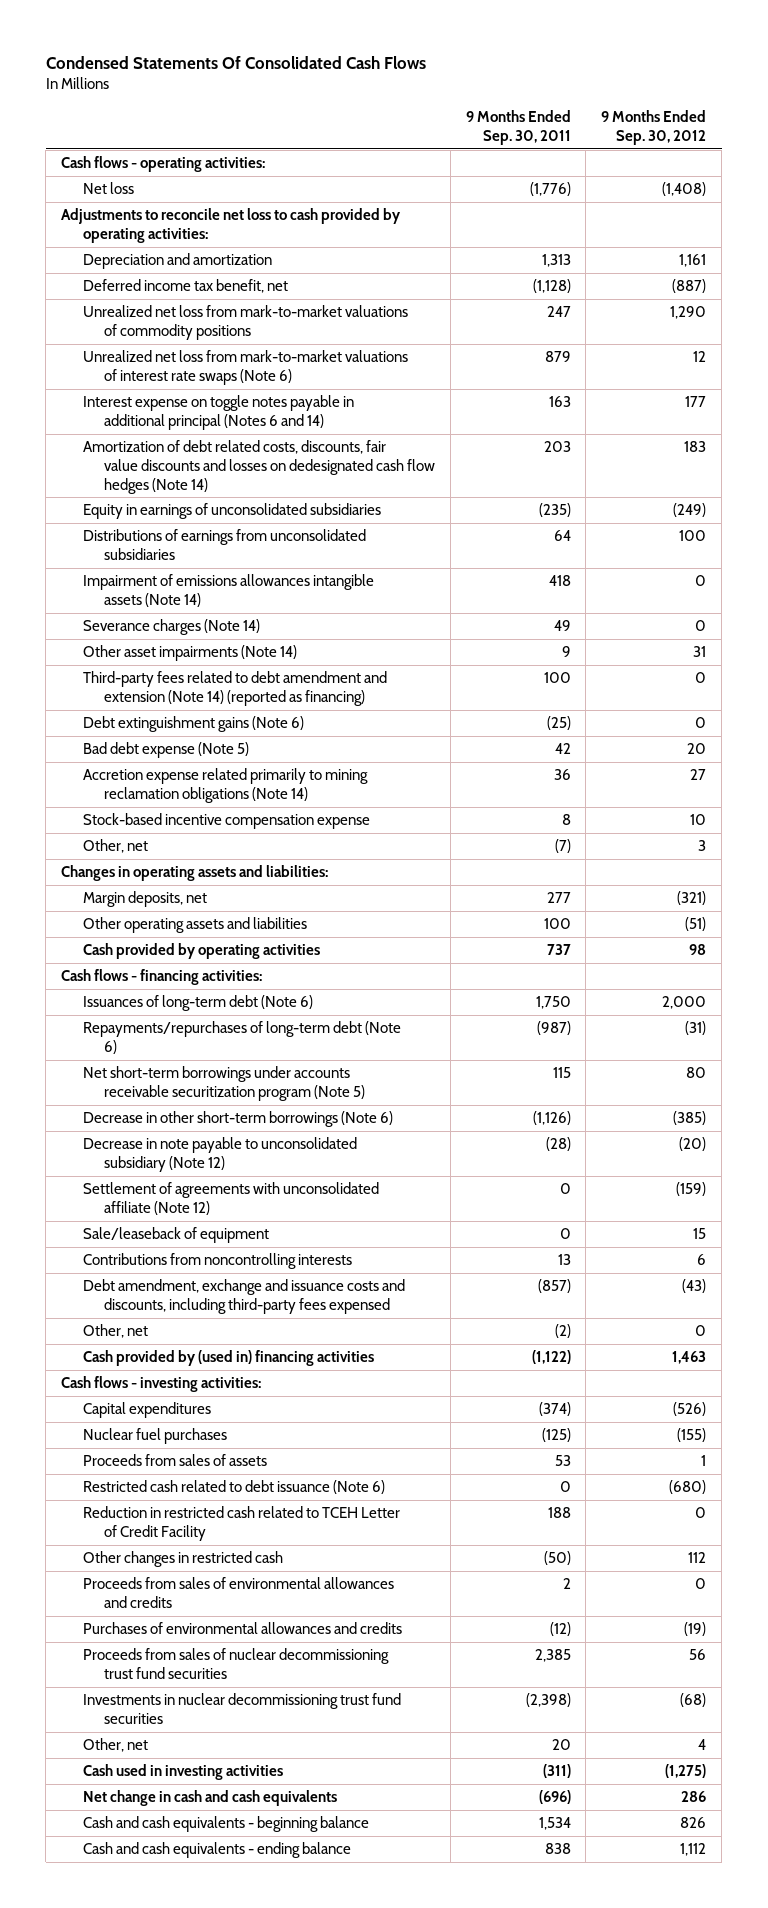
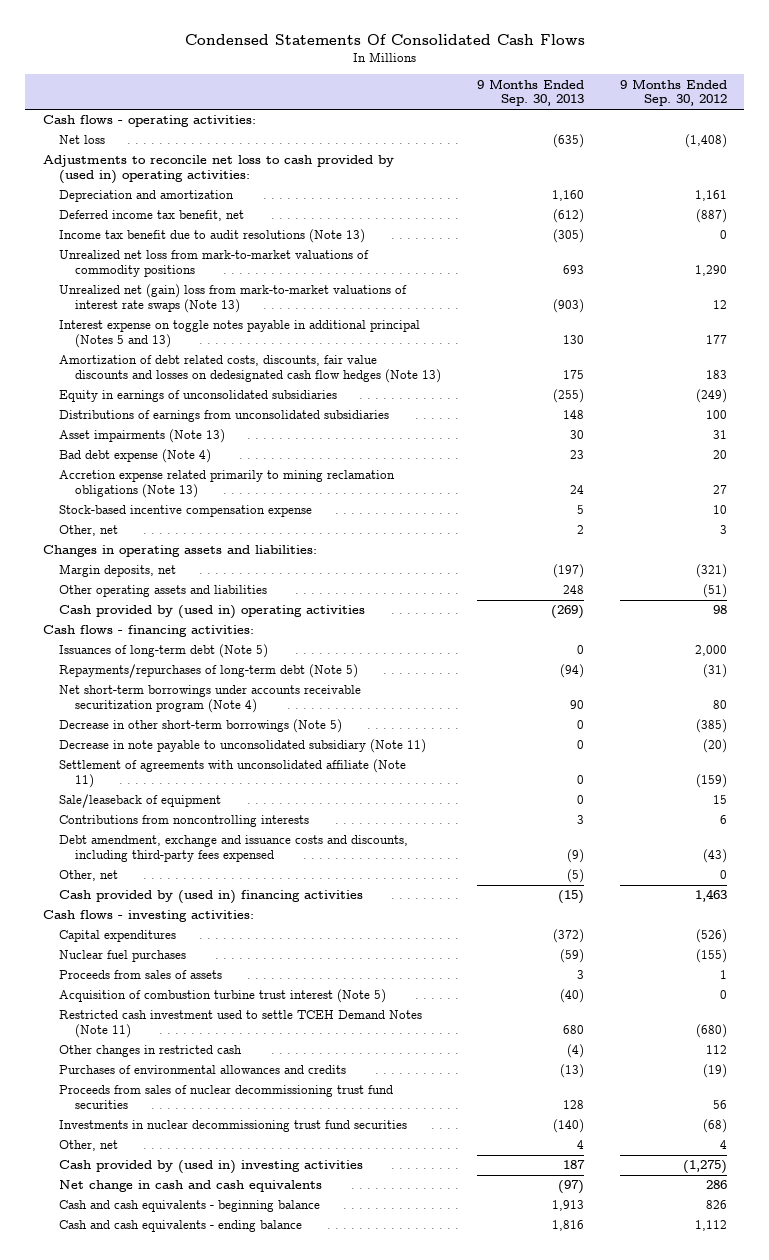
- | 9 Months Ended Sep. 30, 2011 | 9 Months Ended Sep. 30, 2012
+ | 9 Months Ended Sep. 30, 2013 | 9 Months Ended Sep. 30, 2012
- Adjustments to reconcile net loss to cash provided by operating activities:
+ Adjustments to reconcile net loss to cash provided by (used in) operating activities:
+ Income tax benefit due to audit resolutions (Note 13) | (305) | 0
- Unrealized net loss from mark-to-market valuations of interest rate swaps (Note 6) | 879 | 12
- Interest expense on toggle notes payable in additional principal (Notes 6 and 14) | 163 | 177
- Amortization of debt related costs, discounts, fair value discounts and losses on dedesignated cash flow hedges (Note 14) | 203 | 183
+ Unrealized net (gain) loss from mark-to-market valuations of interest rate swaps (Note 13) | (903) | 12
+ Interest expense on toggle notes payable in additional principal (Notes 5 and 13) | 130 | 177
+ Amortization of debt related costs, discounts, fair value discounts and losses on dedesignated cash flow hedges (Note 13) | 175 | 183
- Impairment of emissions allowances intangible assets (Note 14) | 418 | 0
- Severance charges (Note 14) | 49 | 0
- Other asset impairments (Note 14) | 9 | 31
- Third-party fees related to debt amendment and extension (Note 14) (reported as financing) | 100 | 0
- Debt extinguishment gains (Note 6) | (25) | 0
- Bad debt expense (Note 5) | 42 | 20
- Accretion expense related primarily to mining reclamation obligations (Note 14) | 36 | 27
+ Asset impairments (Note 13) | 30 | 31
+ Bad debt expense (Note 4) | 23 | 20
+ Accretion expense related primarily to mining reclamation obligations (Note 13) | 24 | 27
- Cash provided by operating activities | 737 | 98
+ Cash provided by (used in) operating activities | (269) | 98
- Issuances of long-term debt (Note 6) | 1,750 | 2,000
- Repayments/repurchases of long-term debt (Note 6) | (987) | (31)
- Net short-term borrowings under accounts receivable securitization program (Note 5) | 115 | 80
- Decrease in other short-term borrowings (Note 6) | (1,126) | (385)
- Decrease in note payable to unconsolidated subsidiary (Note 12) | (28) | (20)
- Settlement of agreements with unconsolidated affiliate (Note 12) | 0 | (159)
+ Issuances of long-term debt (Note 5) | 0 | 2,000
+ Repayments/repurchases of long-term debt (Note 5) | (94) | (31)
+ Net short-term borrowings under accounts receivable securitization program (Note 4) | 90 | 80
+ Decrease in other short-term borrowings (Note 5) | 0 | (385)
+ Decrease in note payable to unconsolidated subsidiary (Note 11) | 0 | (20)
+ Settlement of agreements with unconsolidated affiliate (Note 11) | 0 | (159)
- Restricted cash related to debt issuance (Note 6) | 0 | (680)
- Reduction in restricted cash related to TCEH Letter of Credit Facility | 188 | 0
+ Acquisition of combustion turbine trust interest (Note 5) | (40) | 0
+ Restricted cash investment used to settle TCEH Demand Notes (Note 11) | 680 | (680)
- Proceeds from sales of environmental allowances and credits | 2 | 0
- Cash used in investing activities | (311) | (1,275)
+ Cash provided by (used in) investing activities | 187 | (1,275)

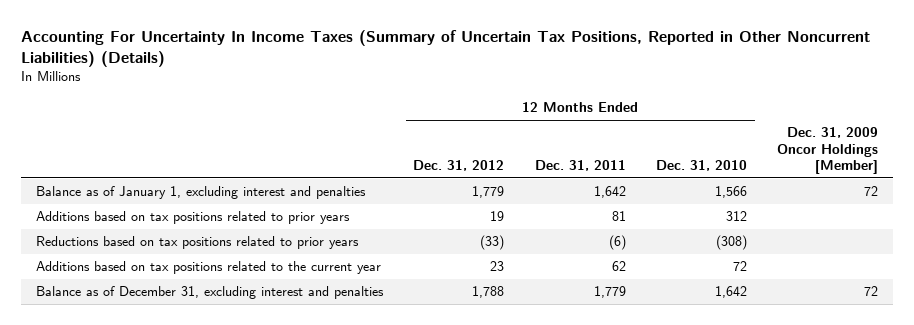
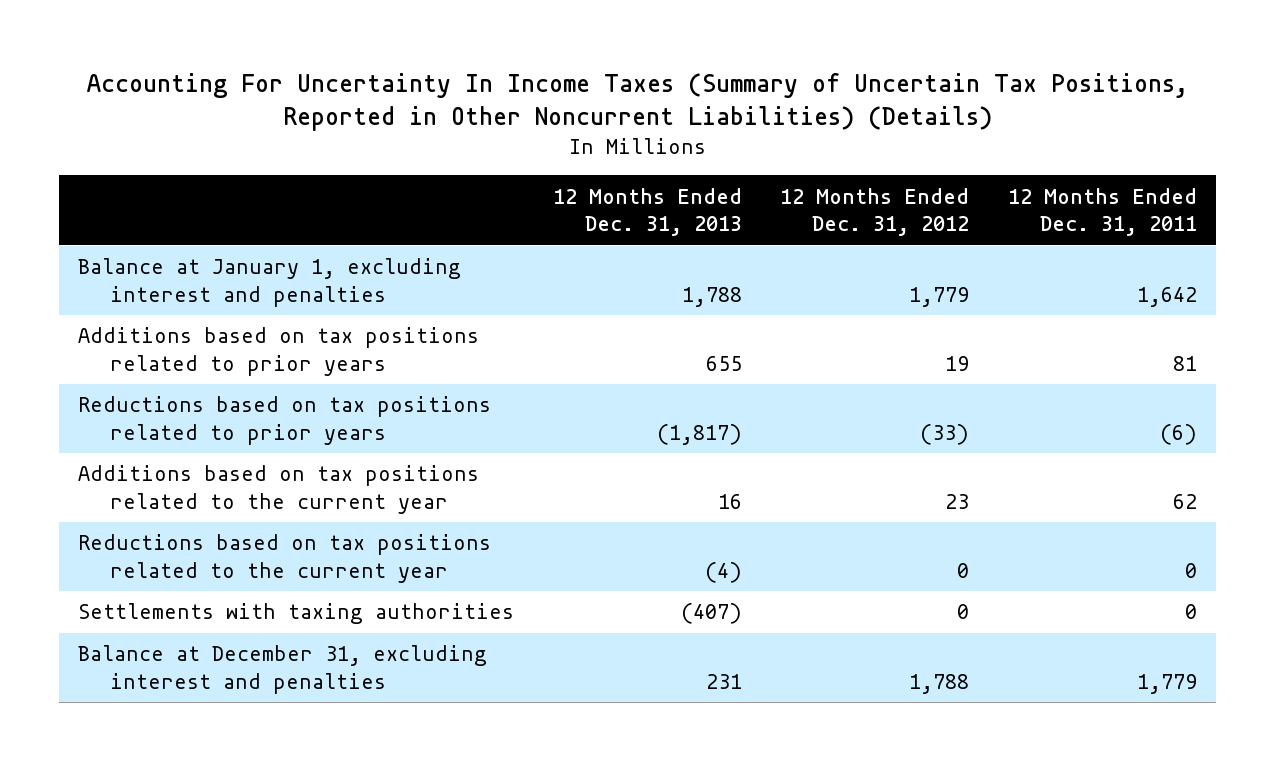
- | 12 Months Ended Dec. 31, 2012 | 12 Months Ended Dec. 31, 2011 | 12 Months Ended Dec. 31, 2010 | Dec. 31, 2009 Oncor Holdings [Member]
+ | 12 Months Ended Dec. 31, 2013 | 12 Months Ended Dec. 31, 2012 | 12 Months Ended Dec. 31, 2011
- Balance as of January 1, excluding interest and penalties | 1,779 | 1,642 | 1,566 | 72
+ Balance at January 1, excluding interest and penalties | 1,788 | 1,779 | 1,642
- Balance as of December 31, excluding interest and penalties | 1,788 | 1,779 | 1,642 | 72
+ Reductions based on tax positions related to the current year | (4) | 0 | 0
+ Settlements with taxing authorities | (407) | 0 | 0
+ Balance at December 31, excluding interest and penalties | 231 | 1,788 | 1,779

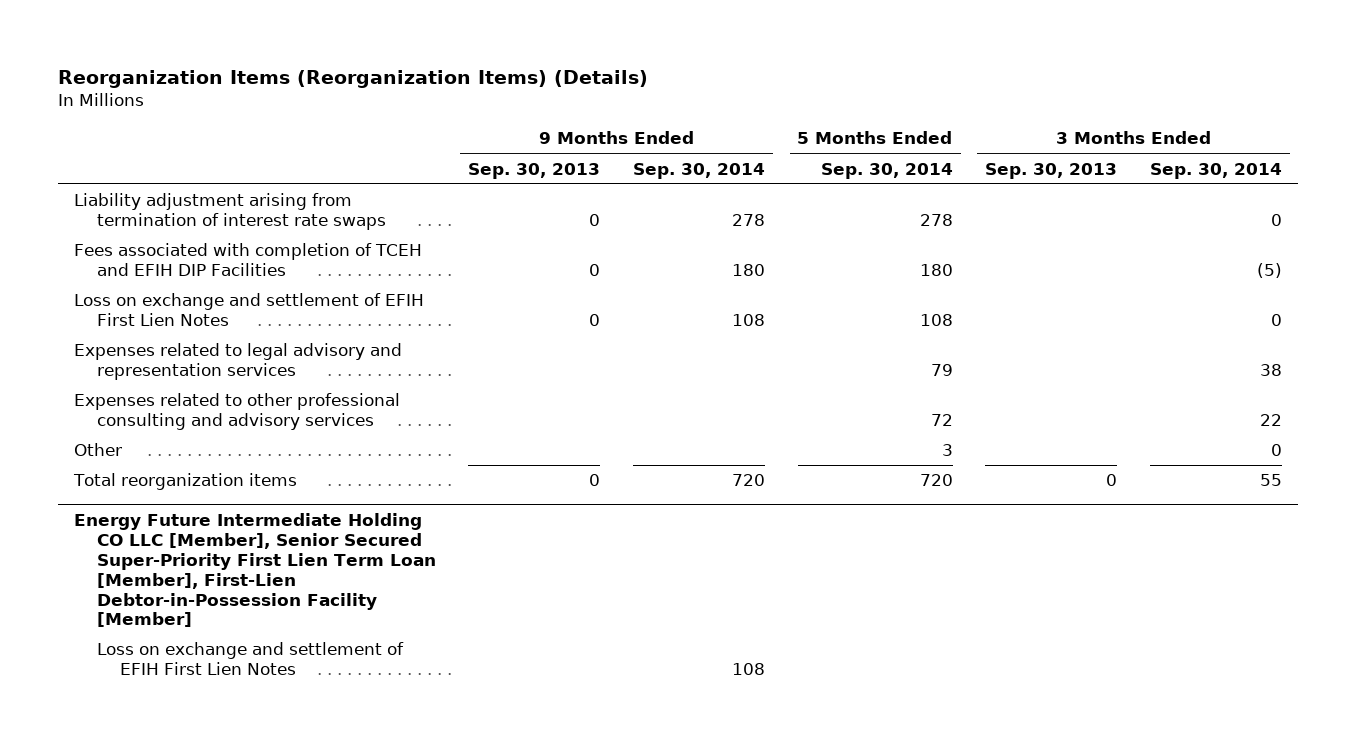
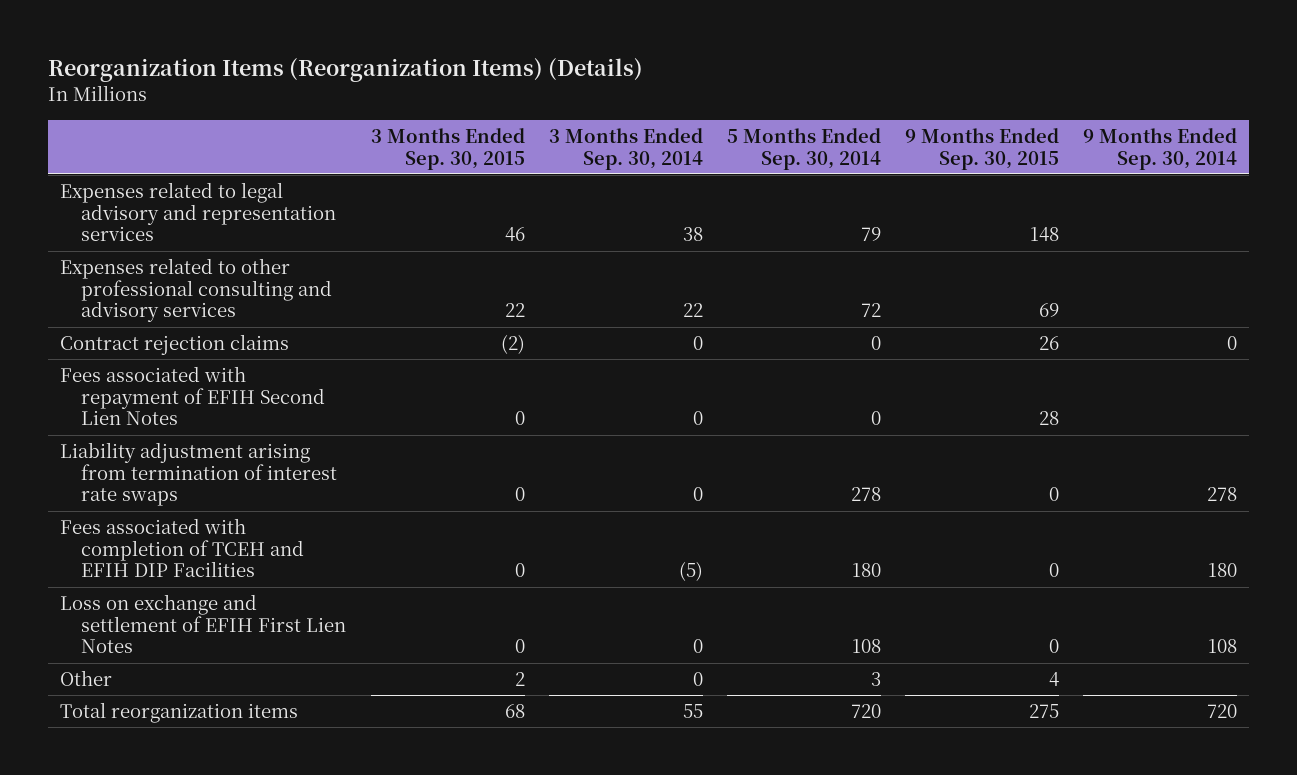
- | 9 Months Ended Sep. 30, 2013 | 9 Months Ended Sep. 30, 2014 | 5 Months Ended Sep. 30, 2014 | 3 Months Ended Sep. 30, 2013 | 3 Months Ended Sep. 30, 2014
+ | 3 Months Ended Sep. 30, 2015 | 3 Months Ended Sep. 30, 2014 | 5 Months Ended Sep. 30, 2014 | 9 Months Ended Sep. 30, 2015 | 9 Months Ended Sep. 30, 2014
moved up: Expenses related to legal advisory and representation services | 46 | 38 | 79 | 148 |
moved up: Expenses related to other professional consulting and advisory services | 22 | 22 | 72 | 69 |
+ Contract rejection claims | (2) | 0 | 0 | 26 | 0
+ Fees associated with repayment of EFIH Second Lien Notes | 0 | 0 | 0 | 28 |
- Energy Future Intermediate Holding CO LLC [Member], Senior Secured Super-Priority First Lien Term Loan [Member], First-Lien Debtor-in-Possession Facility [Member]
- Loss on exchange and settlement of EFIH First Lien Notes | | 108 | | |

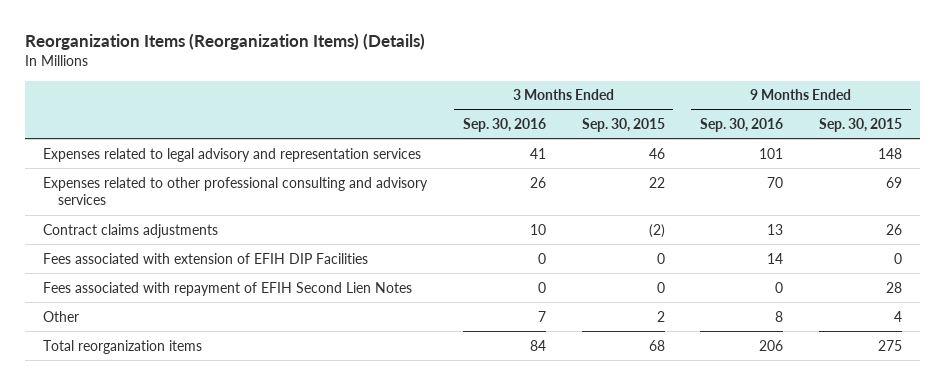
- | 3 Months Ended Sep. 30, 2015 | 3 Months Ended Sep. 30, 2014 | 5 Months Ended Sep. 30, 2014 | 9 Months Ended Sep. 30, 2015 | 9 Months Ended Sep. 30, 2014
+ | 3 Months Ended Sep. 30, 2016 | 3 Months Ended Sep. 30, 2015 | 9 Months Ended Sep. 30, 2016 | 9 Months Ended Sep. 30, 2015
- Contract rejection claims | (2) | 0 | 0 | 26 | 0
+ Contract claims adjustments | 10 | (2) | 13 | 26
+ Fees associated with extension of EFIH DIP Facilities | 0 | 0 | 14 | 0
- Liability adjustment arising from termination of interest rate swaps | 0 | 0 | 278 | 0 | 278
- Fees associated with completion of TCEH and EFIH DIP Facilities | 0 | (5) | 180 | 0 | 180
- Loss on exchange and settlement of EFIH First Lien Notes | 0 | 0 | 108 | 0 | 108

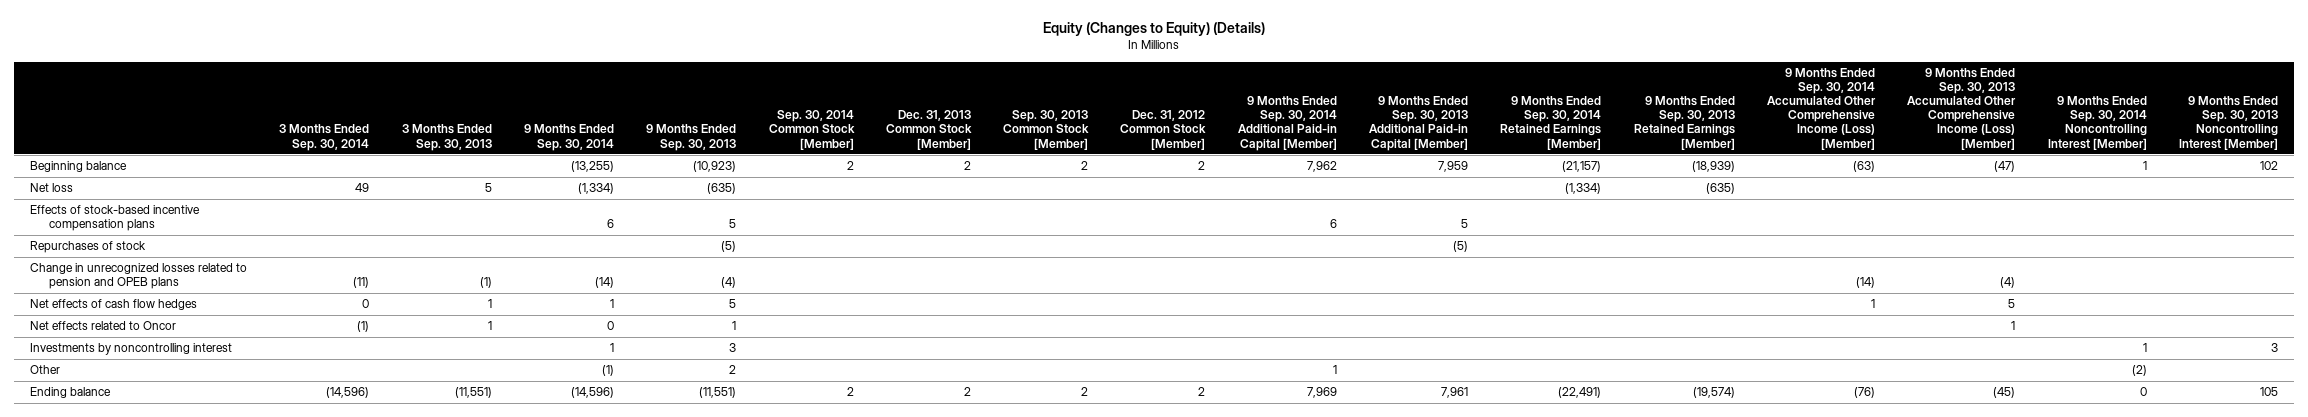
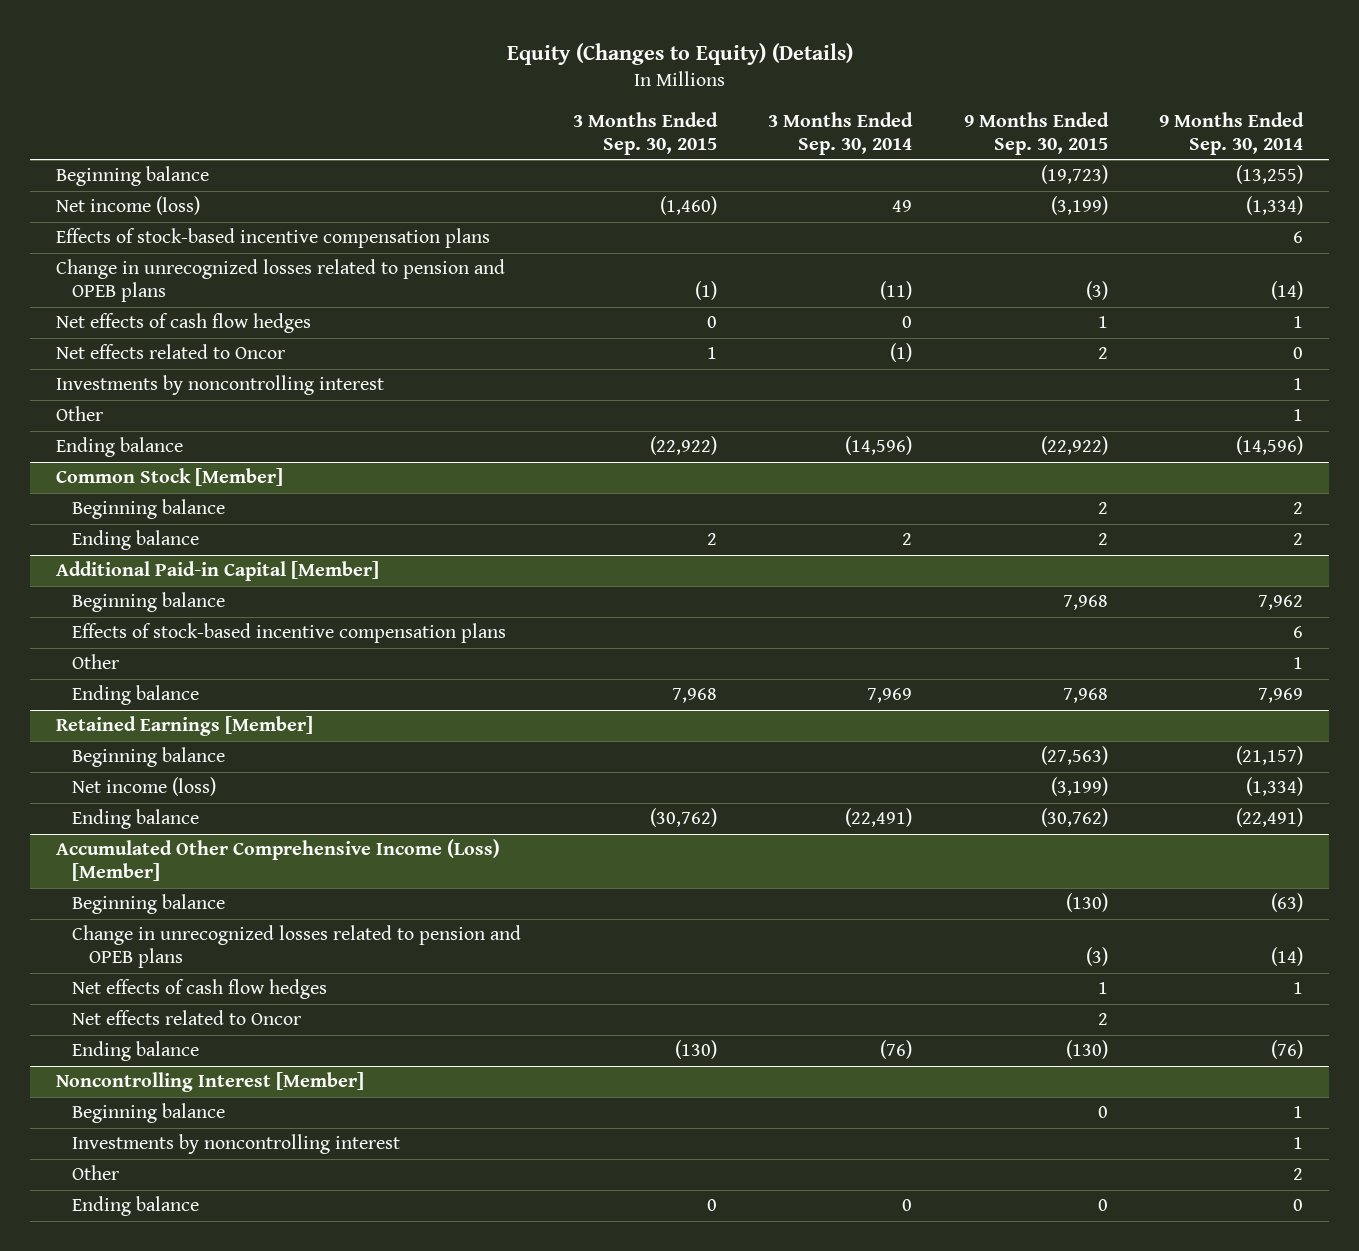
- | 3 Months Ended Sep. 30, 2014 | 3 Months Ended Sep. 30, 2013 | 9 Months Ended Sep. 30, 2014 | 9 Months Ended Sep. 30, 2013 | Sep. 30, 2014 Common Stock [Member] | Dec. 31, 2013 Common Stock [Member] | Sep. 30, 2013 Common Stock [Member] | Dec. 31, 2012 Common Stock [Member] | 9 Months Ended Sep. 30, 2014 Additional Paid-in Capital [Member] | 9 Months Ended Sep. 30, 2013 Additional Paid-in Capital [Member] | 9 Months Ended Sep. 30, 2014 Retained Earnings [Member] | 9 Months Ended Sep. 30, 2013 Retained Earnings [Member] | 9 Months Ended Sep. 30, 2014 Accumulated Other Comprehensive Income (Loss) [Member] | 9 Months Ended Sep. 30, 2013 Accumulated Other Comprehensive Income (Loss) [Member] | 9 Months Ended Sep. 30, 2014 Noncontrolling Interest [Member] | 9 Months Ended Sep. 30, 2013 Noncontrolling Interest [Member]
+ | 3 Months Ended Sep. 30, 2015 | 3 Months Ended Sep. 30, 2014 | 9 Months Ended Sep. 30, 2015 | 9 Months Ended Sep. 30, 2014
- Net loss | 49 | 5 | (1,334) | (635) | | | | | | | (1,334) | (635) | | | |
+ Net income (loss) | (1,460) | 49 | (3,199) | (1,334)
- Repurchases of stock | | | | (5) | | | | | | (5) | | | | | |
- Other | | | (1) | 2 | | | | | 1 | | | | | | (2) |
+ Other | | | | 1
+ Common Stock [Member]
+ Beginning balance | | | 2 | 2
+ Ending balance | 2 | 2 | 2 | 2
+ Additional Paid-in Capital [Member]
+ Beginning balance | | | 7,968 | 7,962
+ Effects of stock-based incentive compensation plans | | | | 6
+ Other | | | | 1
+ Ending balance | 7,968 | 7,969 | 7,968 | 7,969
+ Retained Earnings [Member]
+ Beginning balance | | | (27,563) | (21,157)
+ Net income (loss) | | | (3,199) | (1,334)
+ Ending balance | (30,762) | (22,491) | (30,762) | (22,491)
+ Accumulated Other Comprehensive Income (Loss) [Member]
+ Beginning balance | | | (130) | (63)
+ Change in unrecognized losses related to pension and OPEB plans | | | (3) | (14)
+ Net effects of cash flow hedges | | | 1 | 1
+ Net effects related to Oncor | | | 2 |
+ Ending balance | (130) | (76) | (130) | (76)
+ Noncontrolling Interest [Member]
+ Beginning balance | | | 0 | 1
+ Investments by noncontrolling interest | | | | 1
+ Other | | | | 2
+ Ending balance | 0 | 0 | 0 | 0

